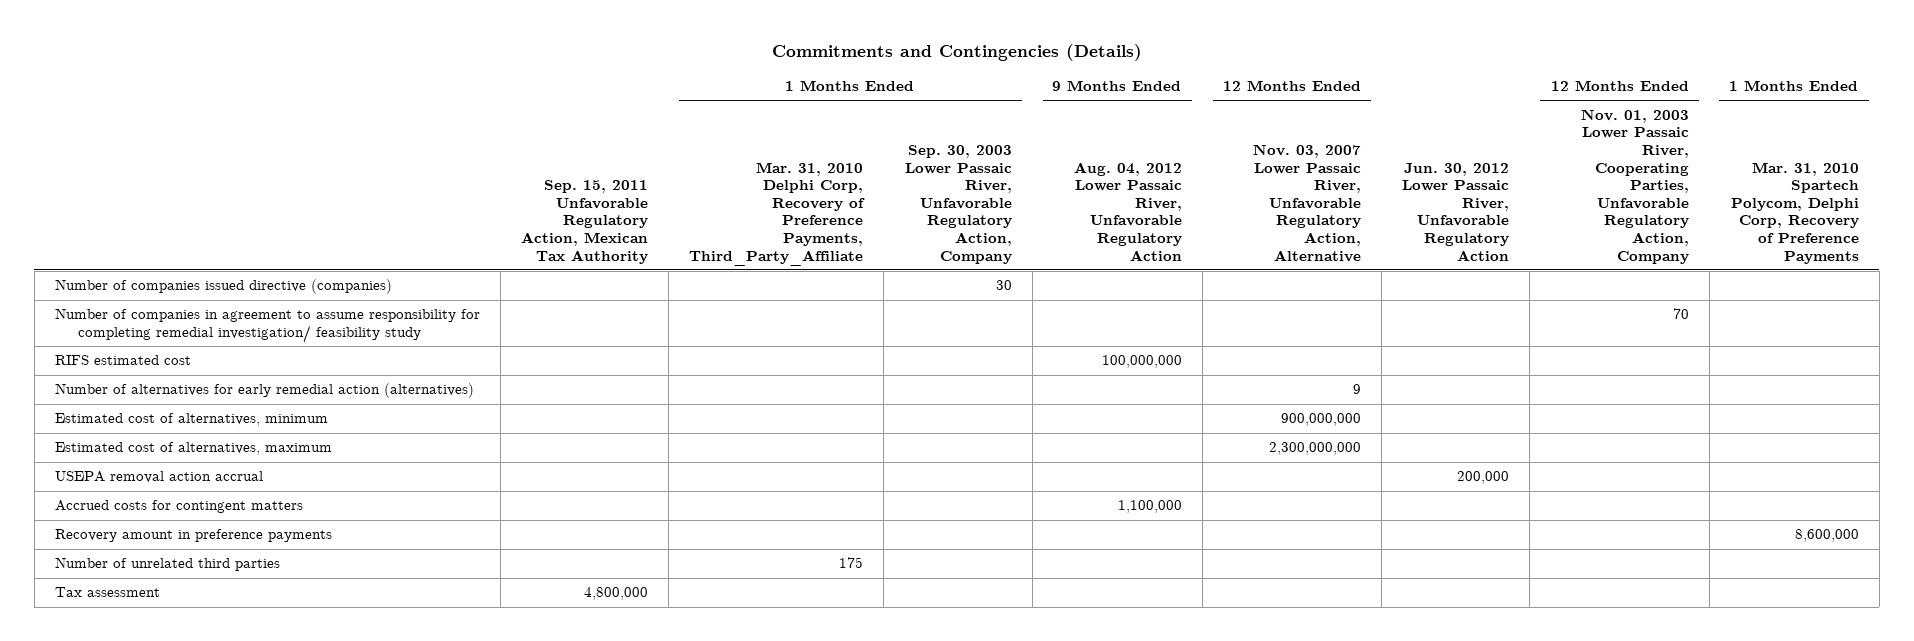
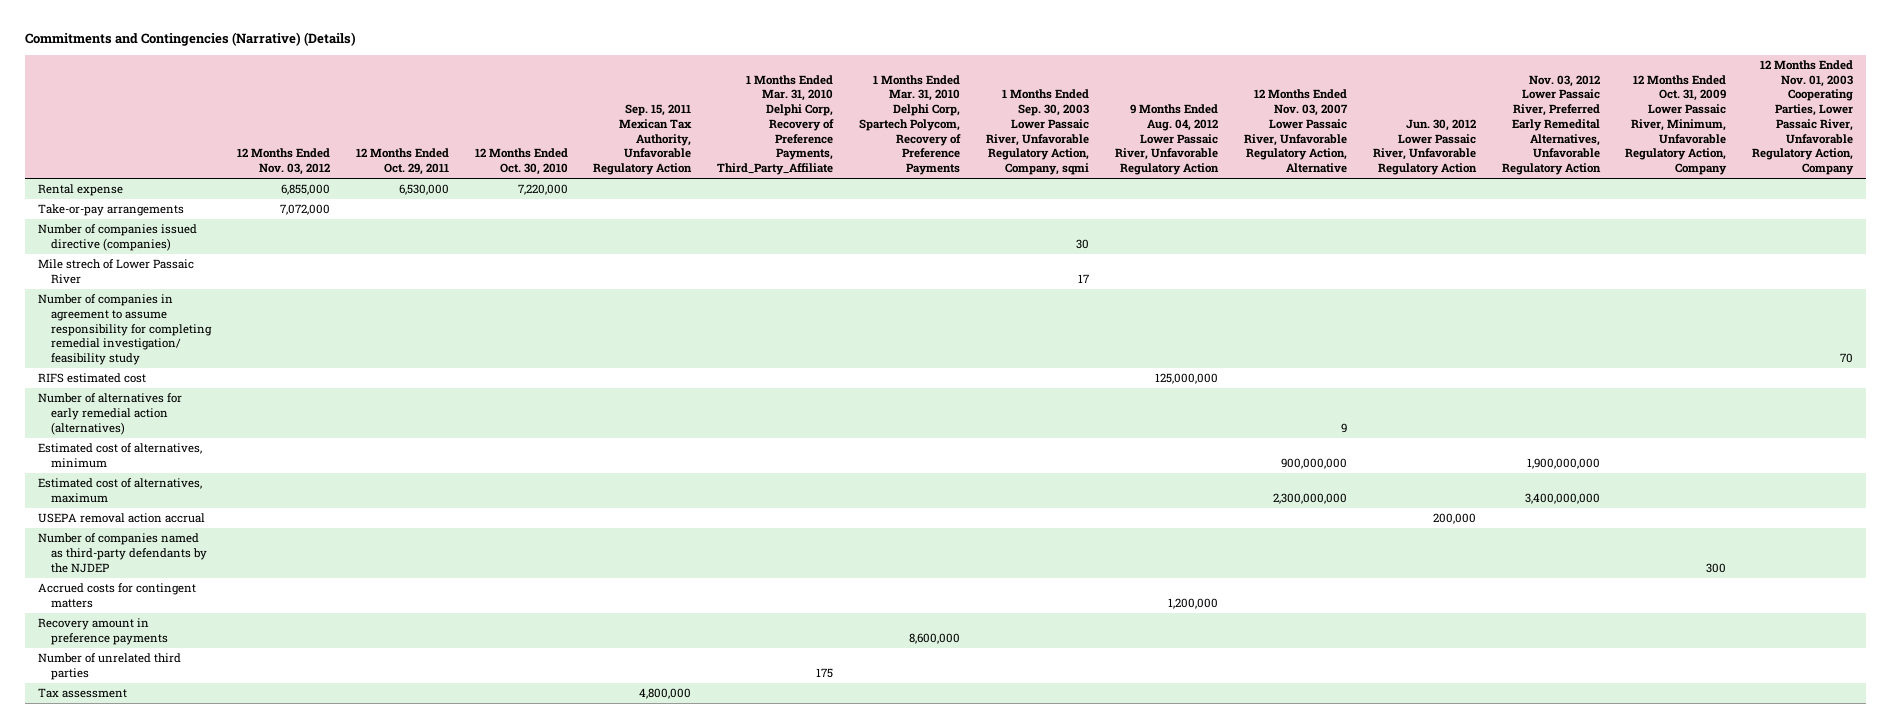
- Commitments and Contingencies (Details)
+ Commitments and Contingencies (Narrative) (Details)
- | Sep. 15, 2011 Unfavorable Regulatory Action, Mexican Tax Authority | 1 Months Ended Mar. 31, 2010 Delphi Corp, Recovery of Preference Payments, Third_Party_Affiliate | 1 Months Ended Sep. 30, 2003 Lower Passaic River, Unfavorable Regulatory Action, Company | 9 Months Ended Aug. 04, 2012 Lower Passaic River, Unfavorable Regulatory Action | 12 Months Ended Nov. 03, 2007 Lower Passaic River, Unfavorable Regulatory Action, Alternative | Jun. 30, 2012 Lower Passaic River, Unfavorable Regulatory Action | 12 Months Ended Nov. 01, 2003 Lower Passaic River, Cooperating Parties, Unfavorable Regulatory Action, Company | 1 Months Ended Mar. 31, 2010 Spartech Polycom, Delphi Corp, Recovery of Preference Payments
+ | 12 Months Ended Nov. 03, 2012 | 12 Months Ended Oct. 29, 2011 | 12 Months Ended Oct. 30, 2010 | Sep. 15, 2011 Mexican Tax Authority, Unfavorable Regulatory Action | 1 Months Ended Mar. 31, 2010 Delphi Corp, Recovery of Preference Payments, Third_Party_Affiliate | 1 Months Ended Mar. 31, 2010 Delphi Corp, Spartech Polycom, Recovery of Preference Payments | 1 Months Ended Sep. 30, 2003 Lower Passaic River, Unfavorable Regulatory Action, Company, sqmi | 9 Months Ended Aug. 04, 2012 Lower Passaic River, Unfavorable Regulatory Action | 12 Months Ended Nov. 03, 2007 Lower Passaic River, Unfavorable Regulatory Action, Alternative | Jun. 30, 2012 Lower Passaic River, Unfavorable Regulatory Action | Nov. 03, 2012 Lower Passaic River, Preferred Early Remedital Alternatives, Unfavorable Regulatory Action | 12 Months Ended Oct. 31, 2009 Lower Passaic River, Minimum, Unfavorable Regulatory Action, Company | 12 Months Ended Nov. 01, 2003 Cooperating Parties, Lower Passaic River, Unfavorable Regulatory Action, Company
+ Rental expense | 6,855,000 | 6,530,000 | 7,220,000 | | | | | | | | | |
+ Take-or-pay arrangements | 7,072,000 | | | | | | | | | | | |
+ Mile strech of Lower Passaic River | | | | | | | 17 | | | | | |
- RIFS estimated cost | | | | 100,000,000 | | | |
+ RIFS estimated cost | | | | | | | | 125,000,000 | | | | |
- Accrued costs for contingent matters | | | | 1,100,000 | | | |
+ Number of companies named as third-party defendants by the NJDEP | | | | | | | | | | | | 300 |
+ Accrued costs for contingent matters | | | | | | | | 1,200,000 | | | | |

